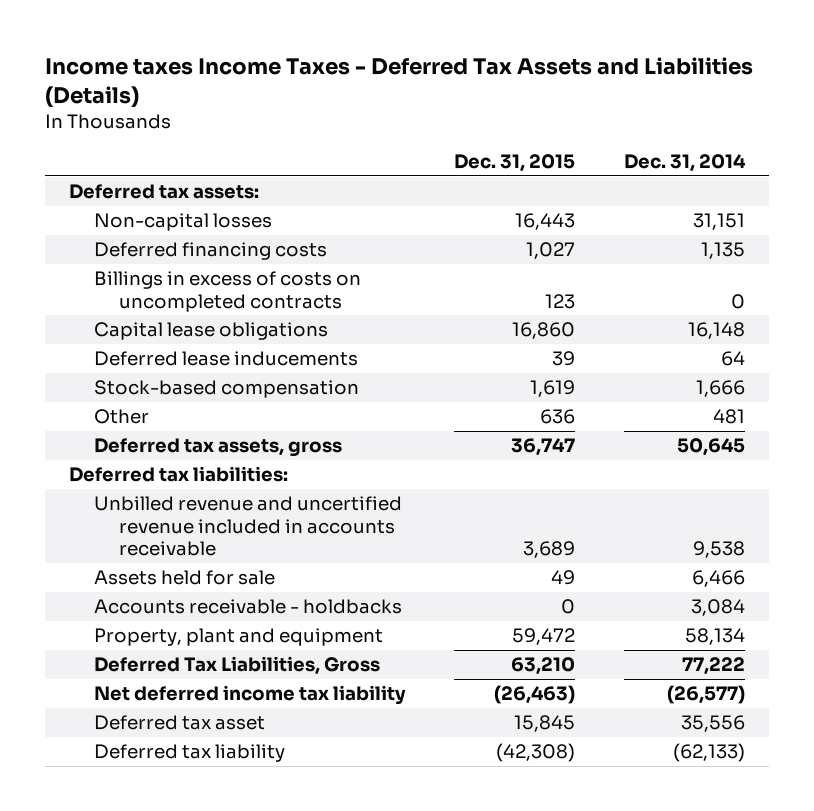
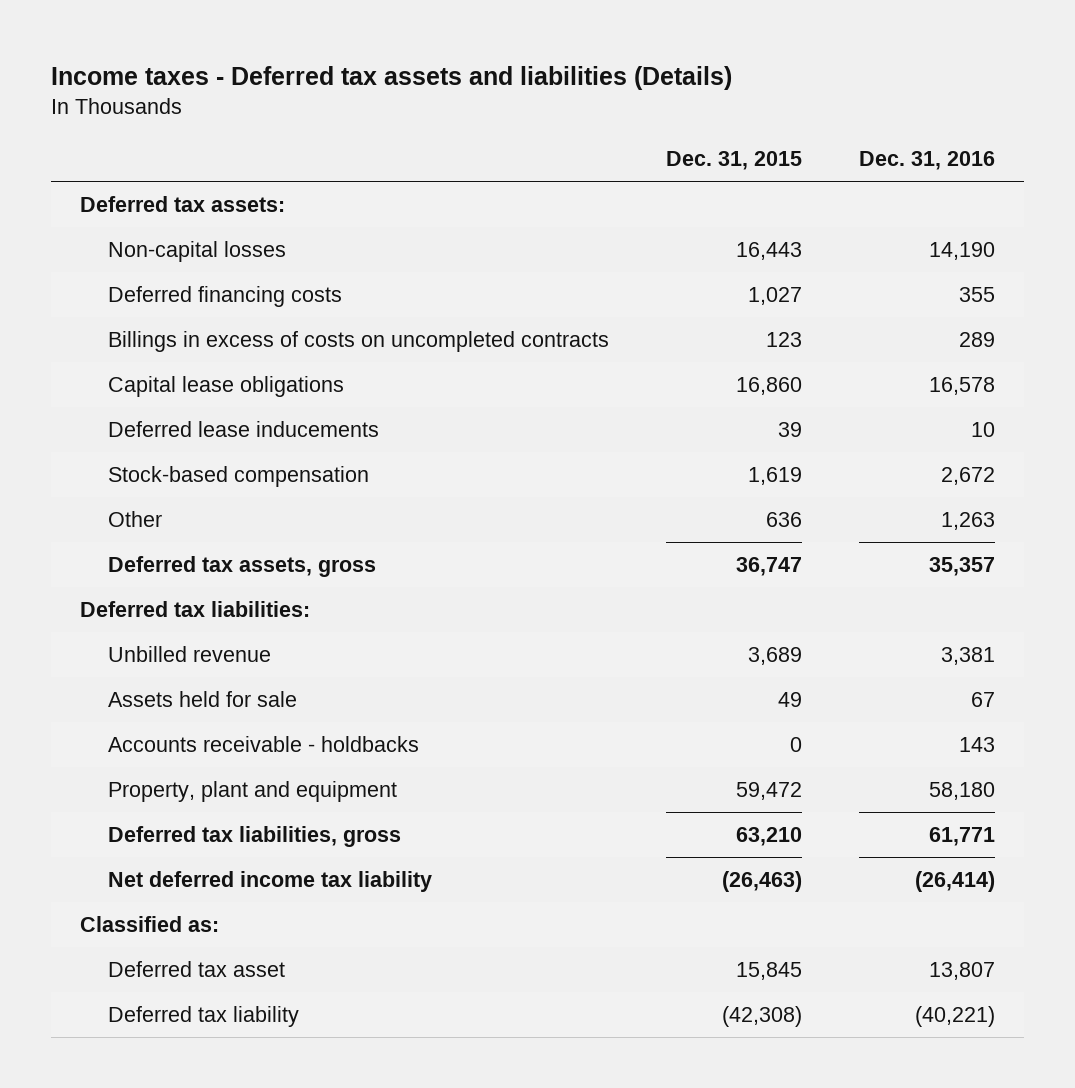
- Income taxes Income Taxes - Deferred Tax Assets and Liabilities (Details)
+ Income taxes - Deferred tax assets and liabilities (Details)
- | Dec. 31, 2015 | Dec. 31, 2014
+ | Dec. 31, 2015 | Dec. 31, 2016
- Unbilled revenue and uncertified revenue included in accounts receivable | 3,689 | 9,538
+ Unbilled revenue | 3,689 | 3,381
- Deferred Tax Liabilities, Gross | 63,210 | 77,222
+ Deferred tax liabilities, gross | 63,210 | 61,771
+ Classified as:

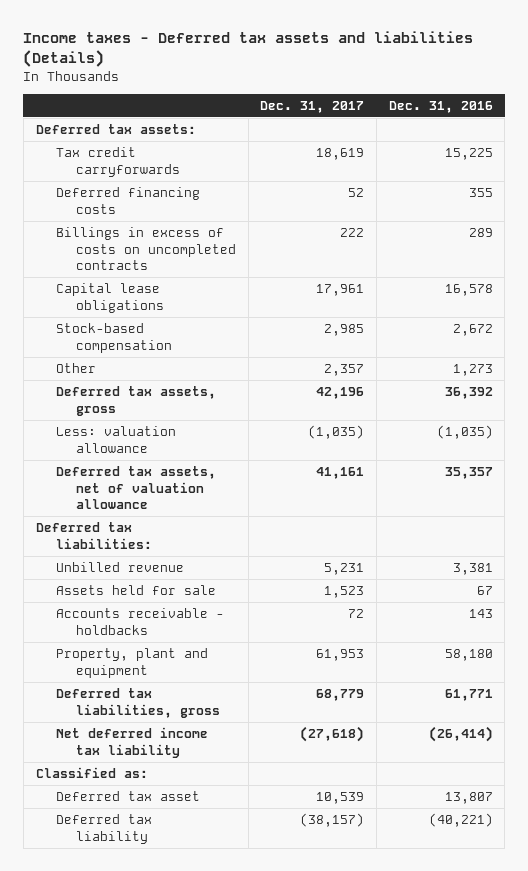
- | Dec. 31, 2015 | Dec. 31, 2016
+ | Dec. 31, 2017 | Dec. 31, 2016
- Non-capital losses | 16,443 | 14,190
+ Tax credit carryforwards | 18,619 | 15,225
- Deferred lease inducements | 39 | 10
- Other | 636 | 1,263
- Deferred tax assets, gross | 36,747 | 35,357
+ Other | 2,357 | 1,273
+ Deferred tax assets, gross | 42,196 | 36,392
+ Less: valuation allowance | (1,035) | (1,035)
+ Deferred tax assets, net of valuation allowance | 41,161 | 35,357

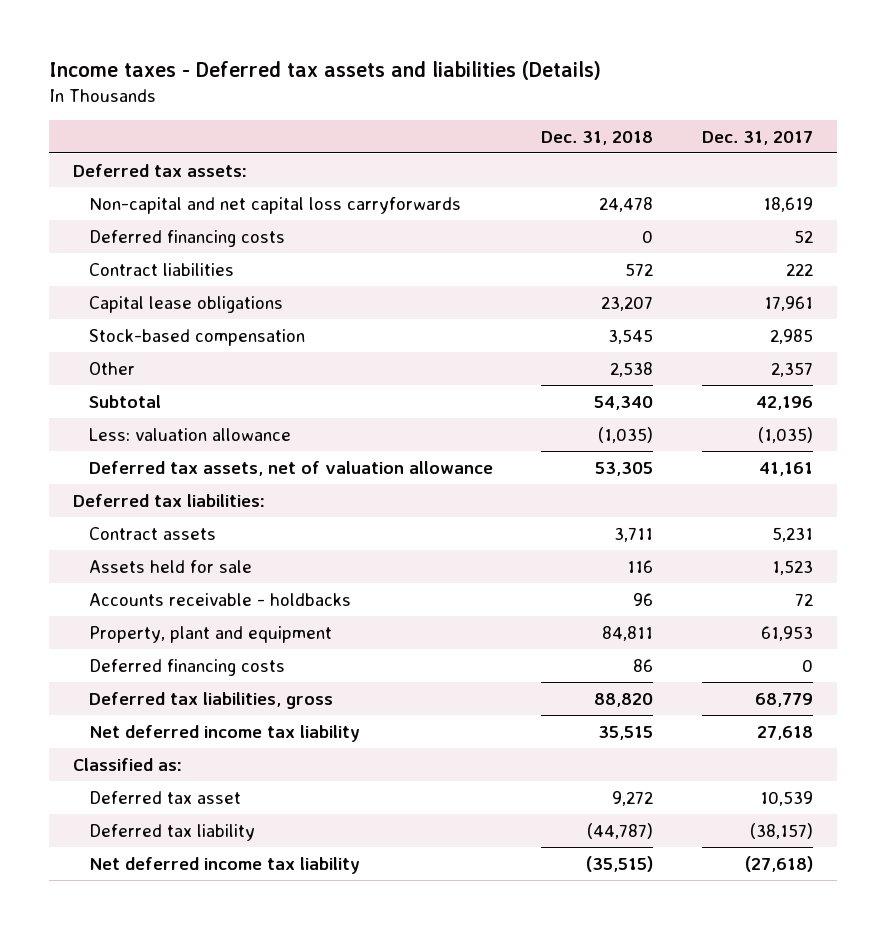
- | Dec. 31, 2017 | Dec. 31, 2016
+ | Dec. 31, 2018 | Dec. 31, 2017
- Tax credit carryforwards | 18,619 | 15,225
+ Non-capital and net capital loss carryforwards | 24,478 | 18,619
- Billings in excess of costs on uncompleted contracts | 222 | 289
+ Contract liabilities | 572 | 222
- Deferred tax assets, gross | 42,196 | 36,392
+ Subtotal | 54,340 | 42,196
- Unbilled revenue | 5,231 | 3,381
+ Contract assets | 3,711 | 5,231
+ Deferred financing costs | 86 | 0
+ Net deferred income tax liability | 35,515 | 27,618
moved down: Net deferred income tax liability | (35,515) | (27,618)

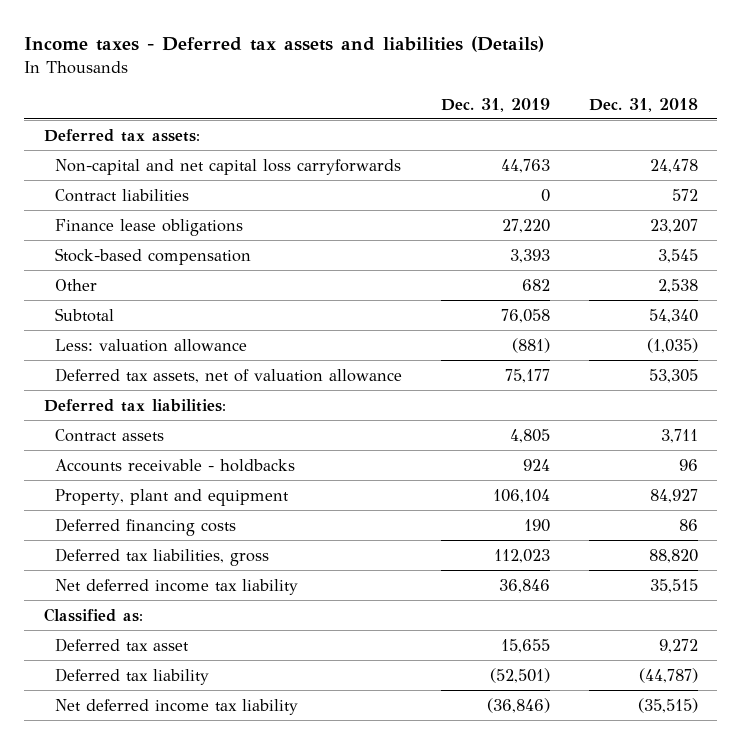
- | Dec. 31, 2018 | Dec. 31, 2017
+ | Dec. 31, 2019 | Dec. 31, 2018
- Deferred financing costs | 0 | 52
- Capital lease obligations | 23,207 | 17,961
+ Finance lease obligations | 27,220 | 23,207
- Assets held for sale | 116 | 1,523
- Property, plant and equipment | 84,811 | 61,953
+ Property, plant and equipment | 106,104 | 84,927

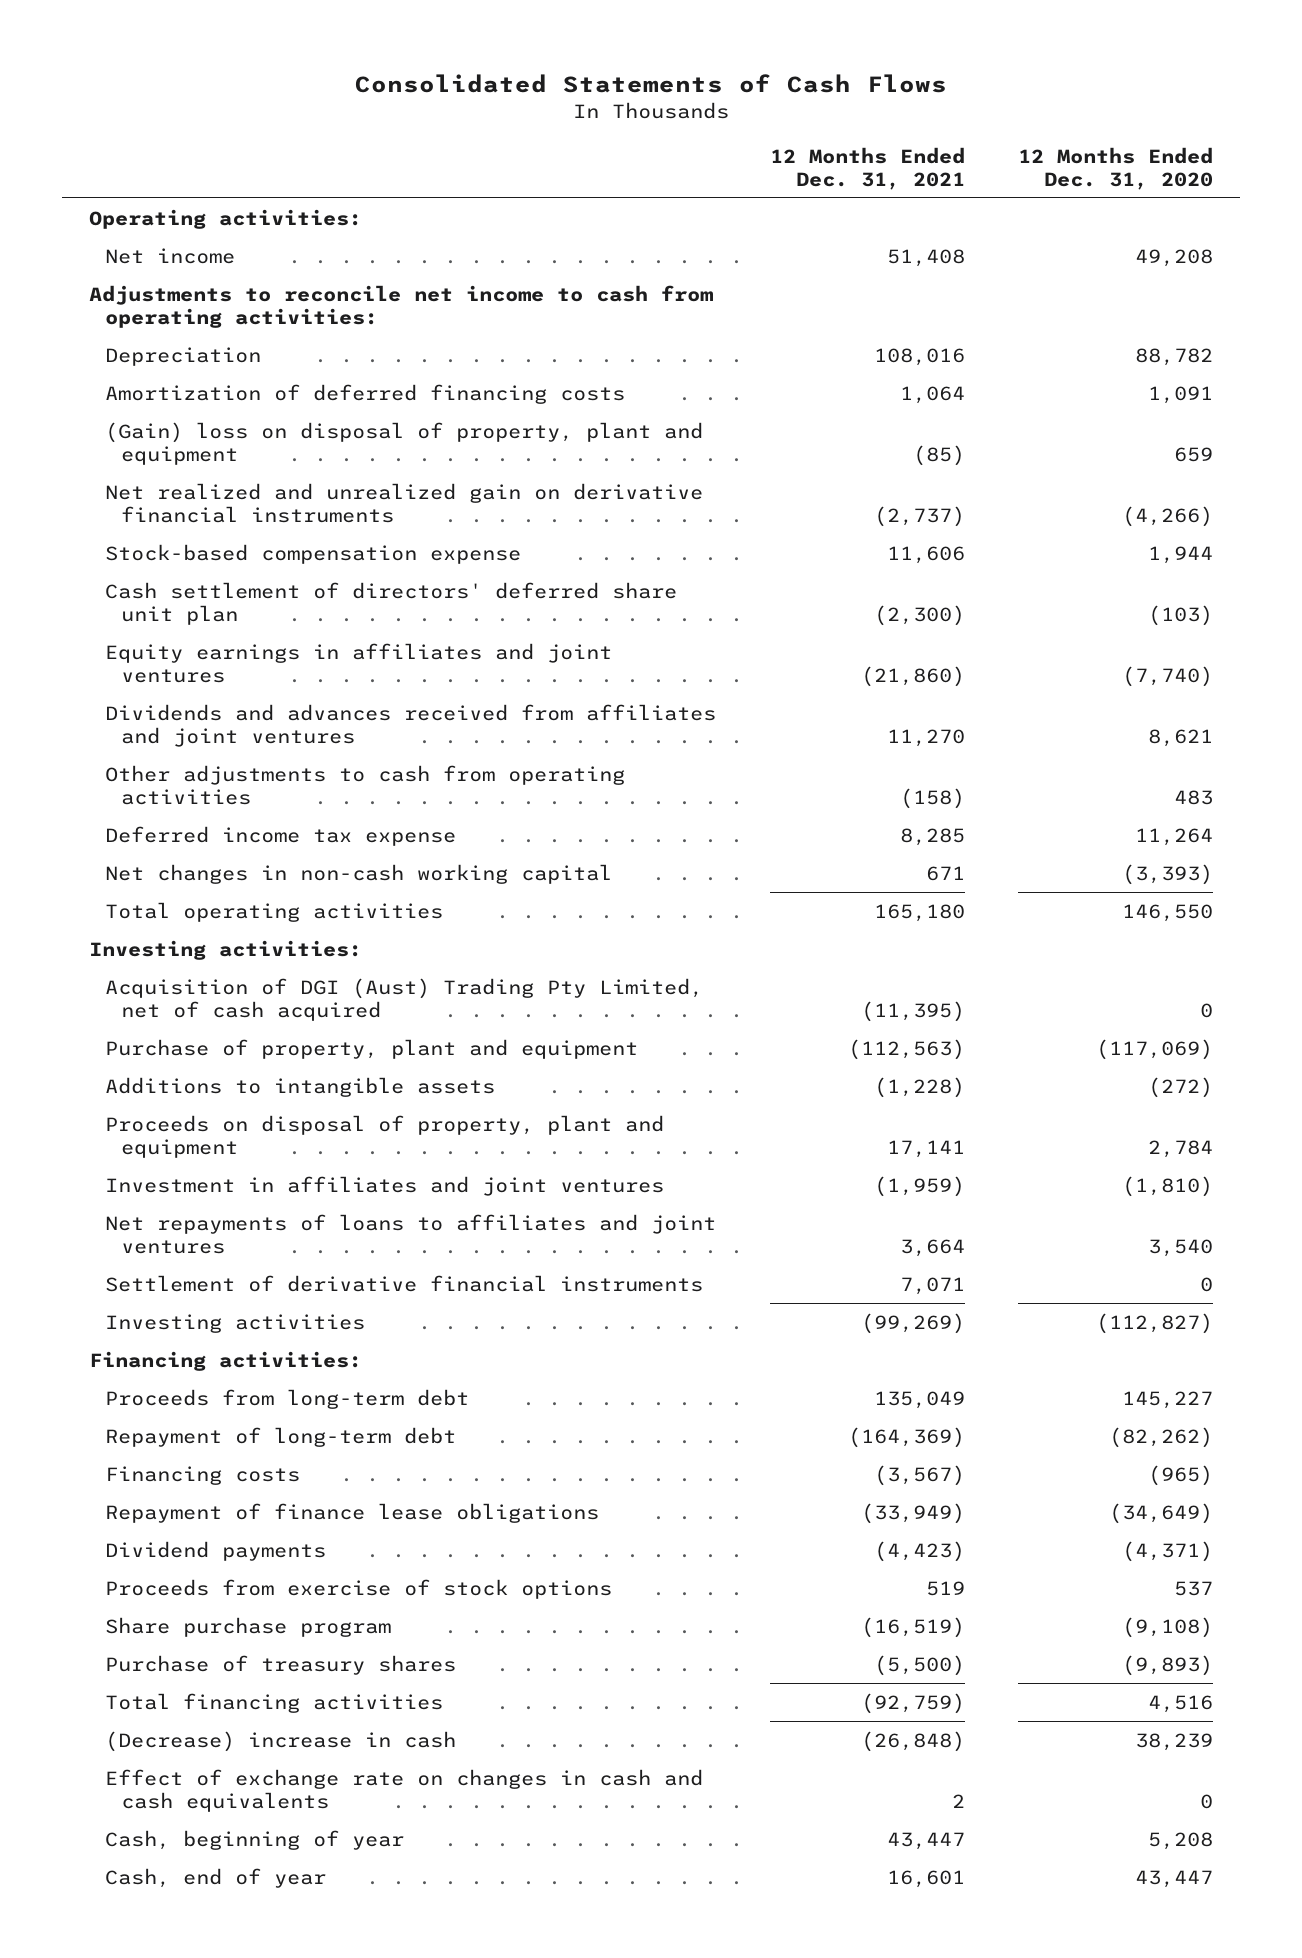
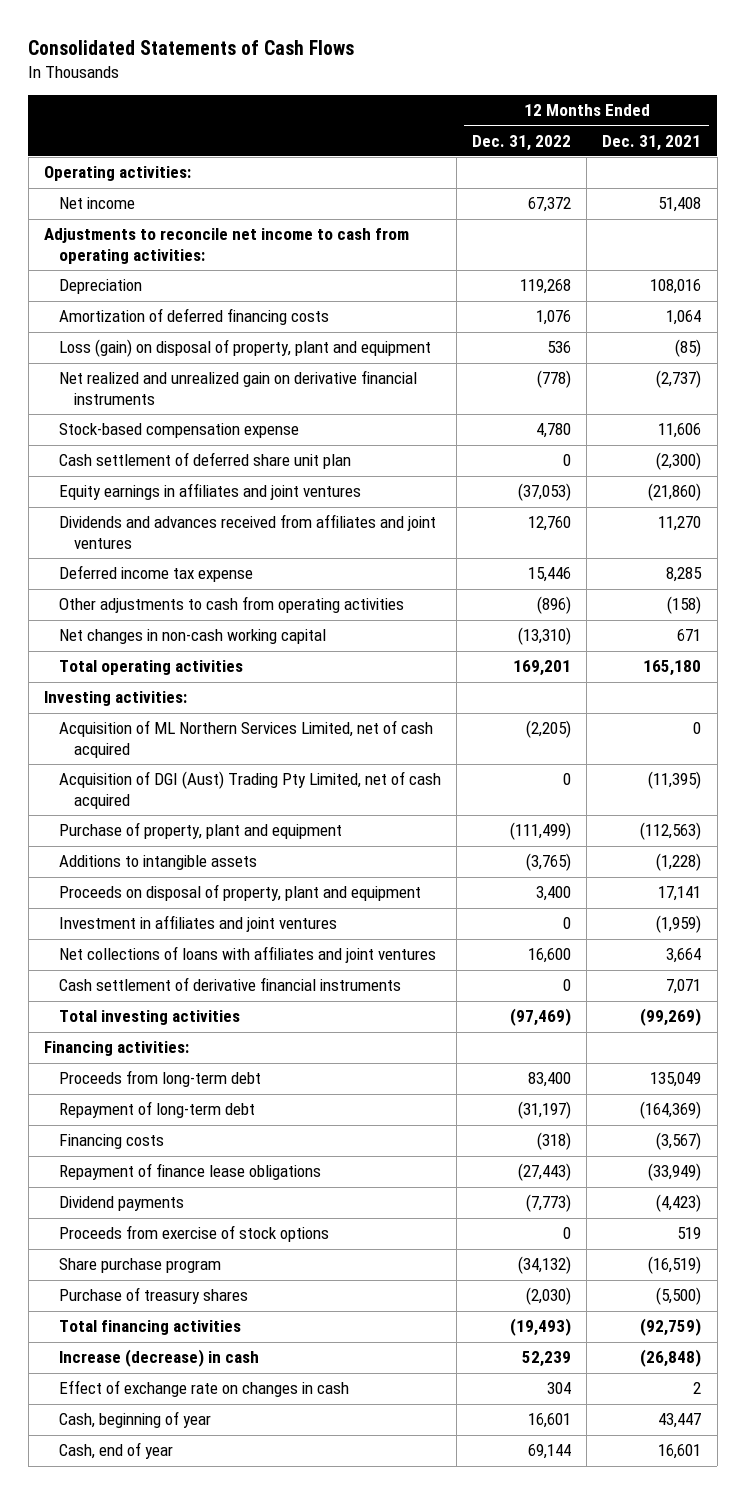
- | 12 Months Ended Dec. 31, 2021 | 12 Months Ended Dec. 31, 2020
+ | 12 Months Ended Dec. 31, 2022 | 12 Months Ended Dec. 31, 2021
- (Gain) loss on disposal of property, plant and equipment | (85) | 659
+ Loss (gain) on disposal of property, plant and equipment | 536 | (85)
- Cash settlement of directors' deferred share unit plan | (2,300) | (103)
+ Cash settlement of deferred share unit plan | 0 | (2,300)
moved down: Other adjustments to cash from operating activities | (896) | (158)
+ Acquisition of ML Northern Services Limited, net of cash acquired | (2,205) | 0
- Net repayments of loans to affiliates and joint ventures | 3,664 | 3,540
- Settlement of derivative financial instruments | 7,071 | 0
- Investing activities | (99,269) | (112,827)
+ Net collections of loans with affiliates and joint ventures | 16,600 | 3,664
+ Cash settlement of derivative financial instruments | 0 | 7,071
+ Total investing activities | (97,469) | (99,269)
- (Decrease) increase in cash | (26,848) | 38,239
- Effect of exchange rate on changes in cash and cash equivalents | 2 | 0
+ Increase (decrease) in cash | 52,239 | (26,848)
+ Effect of exchange rate on changes in cash | 304 | 2

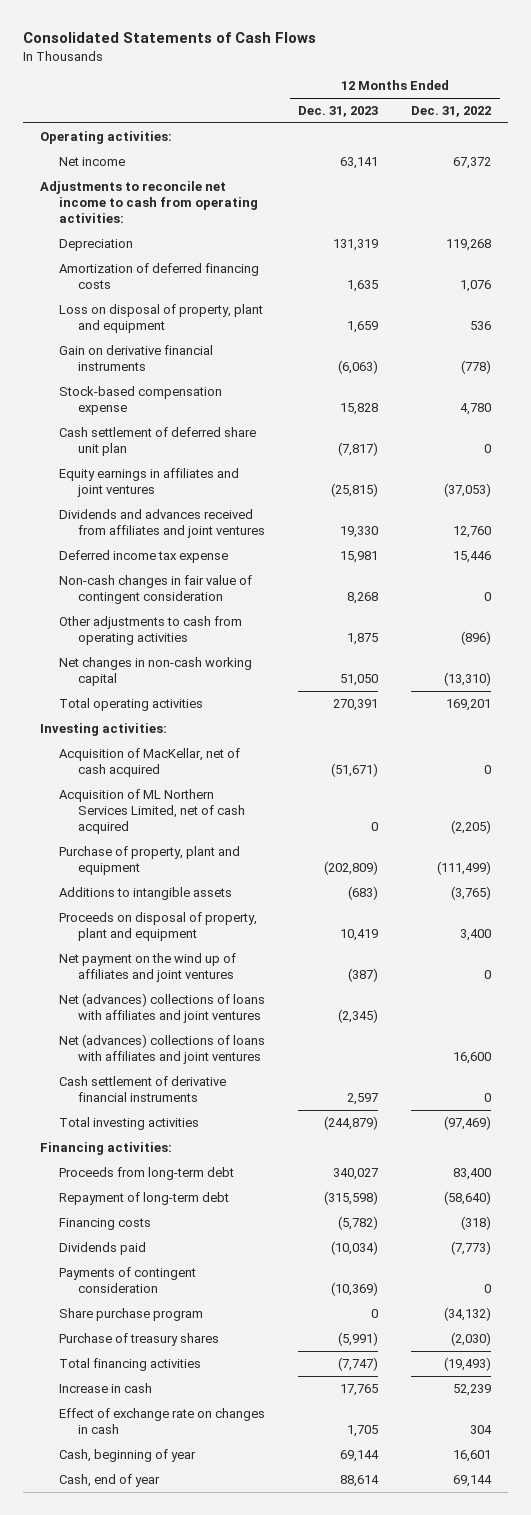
- | 12 Months Ended Dec. 31, 2022 | 12 Months Ended Dec. 31, 2021
+ | 12 Months Ended Dec. 31, 2023 | 12 Months Ended Dec. 31, 2022
- Loss (gain) on disposal of property, plant and equipment | 536 | (85)
- Net realized and unrealized gain on derivative financial instruments | (778) | (2,737)
+ Loss on disposal of property, plant and equipment | 1,659 | 536
+ Gain on derivative financial instruments | (6,063) | (778)
+ Non-cash changes in fair value of contingent consideration | 8,268 | 0
+ Acquisition of MacKellar, net of cash acquired | (51,671) | 0
- Acquisition of DGI (Aust) Trading Pty Limited, net of cash acquired | 0 | (11,395)
- Investment in affiliates and joint ventures | 0 | (1,959)
- Net collections of loans with affiliates and joint ventures | 16,600 | 3,664
+ Net payment on the wind up of affiliates and joint ventures | (387) | 0
+ Net (advances) collections of loans with affiliates and joint ventures | (2,345) |
+ Net (advances) collections of loans with affiliates and joint ventures | | 16,600
- Repayment of long-term debt | (31,197) | (164,369)
+ Repayment of long-term debt | (315,598) | (58,640)
- Repayment of finance lease obligations | (27,443) | (33,949)
- Dividend payments | (7,773) | (4,423)
- Proceeds from exercise of stock options | 0 | 519
+ Dividends paid | (10,034) | (7,773)
+ Payments of contingent consideration | (10,369) | 0
- Increase (decrease) in cash | 52,239 | (26,848)
+ Increase in cash | 17,765 | 52,239

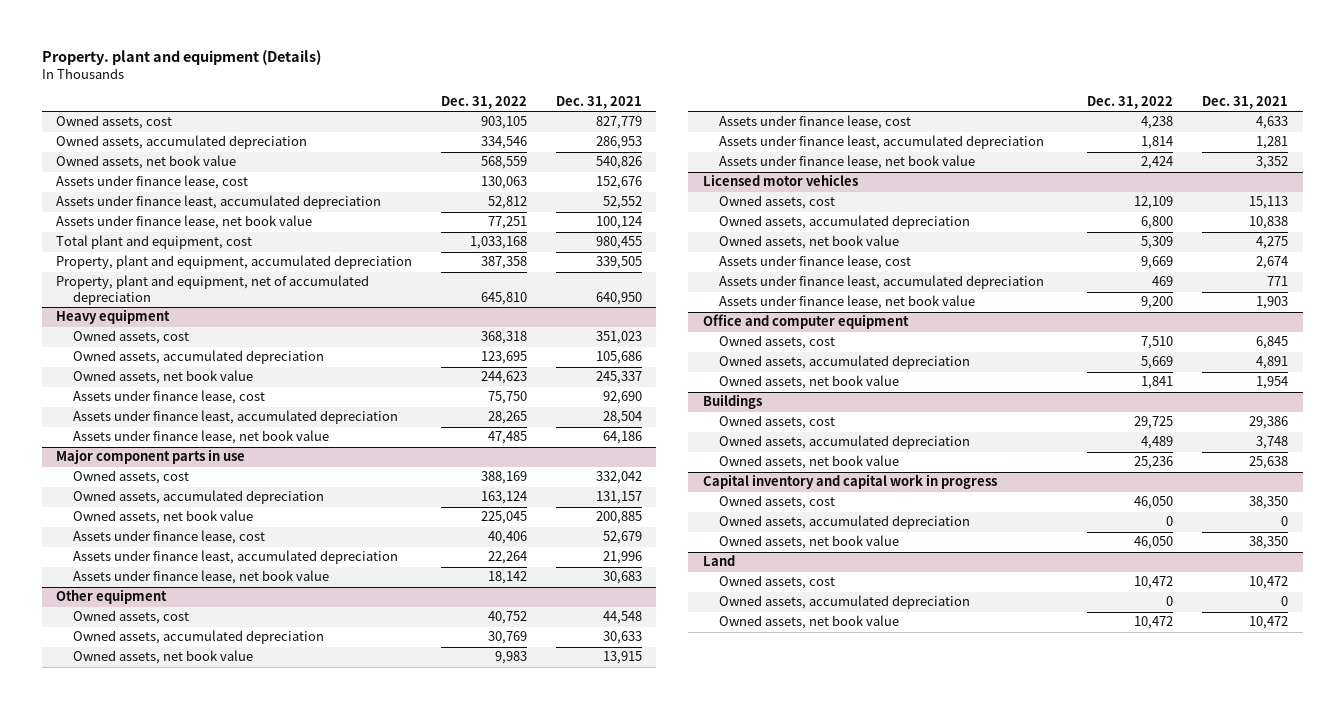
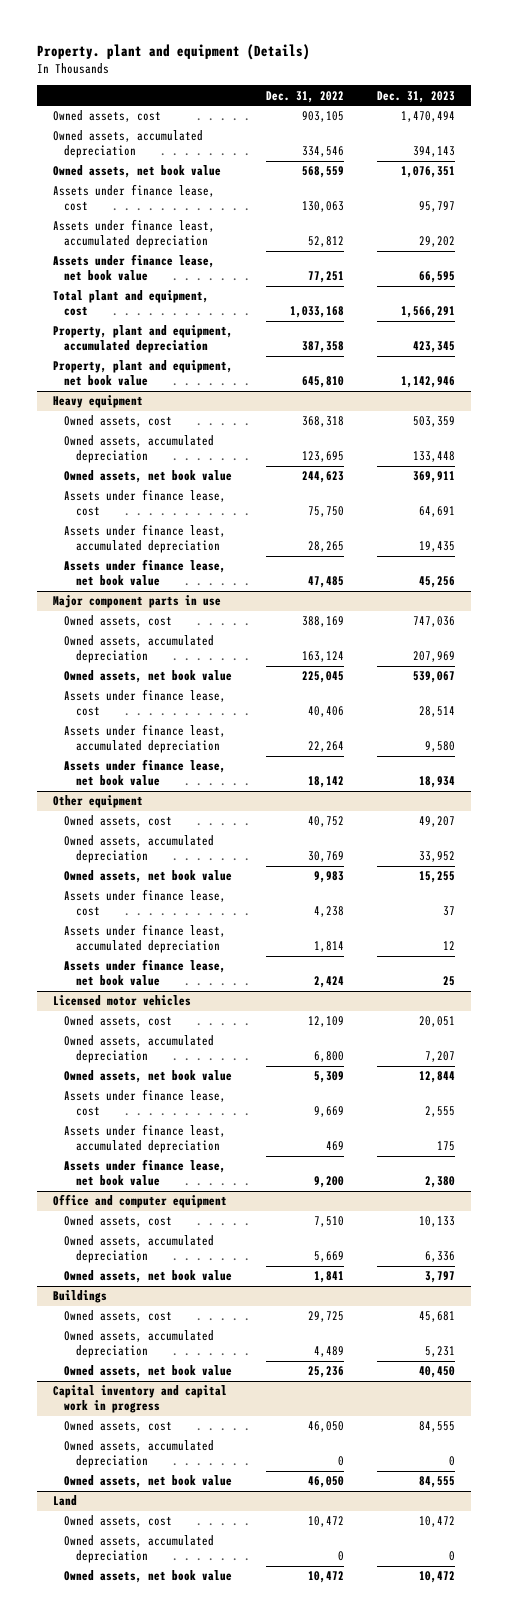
- | Dec. 31, 2022 | Dec. 31, 2021
+ | Dec. 31, 2022 | Dec. 31, 2023
- Property, plant and equipment, net of accumulated depreciation | 645,810 | 640,950
+ Property, plant and equipment, net book value | 645,810 | 1,142,946

